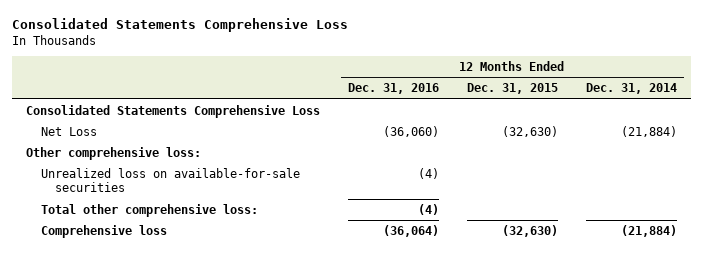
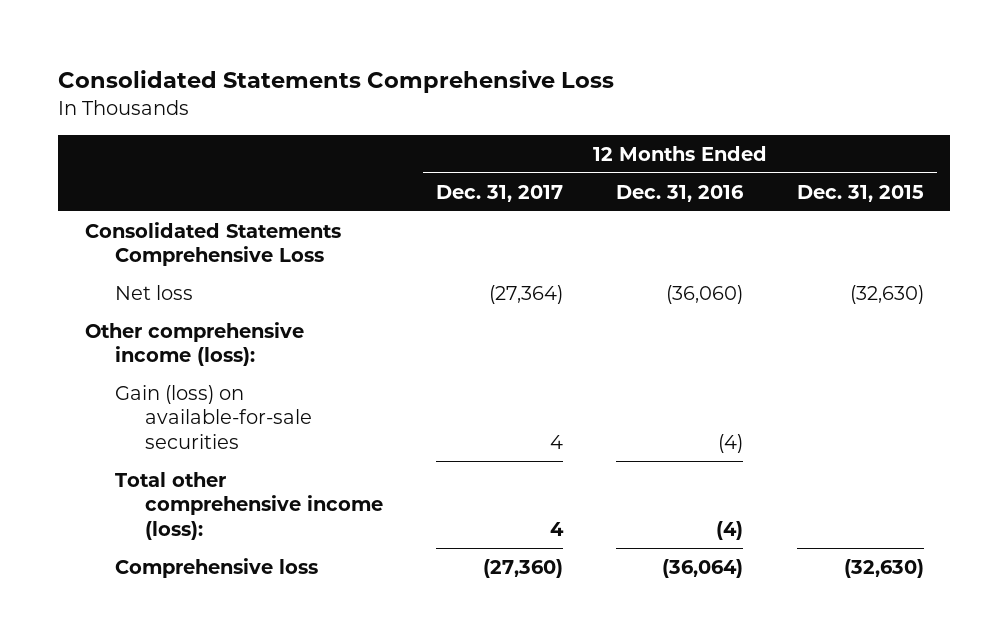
- | 12 Months Ended Dec. 31, 2016 | 12 Months Ended Dec. 31, 2015 | 12 Months Ended Dec. 31, 2014
+ | 12 Months Ended Dec. 31, 2017 | 12 Months Ended Dec. 31, 2016 | 12 Months Ended Dec. 31, 2015
- Net Loss | (36,060) | (32,630) | (21,884)
- Other comprehensive loss:
- Unrealized loss on available-for-sale securities | (4) | |
- Total other comprehensive loss: | (4) | |
+ Net loss | (27,364) | (36,060) | (32,630)
+ Other comprehensive income (loss):
+ Gain (loss) on available-for-sale securities | 4 | (4) |
+ Total other comprehensive income (loss): | 4 | (4) |

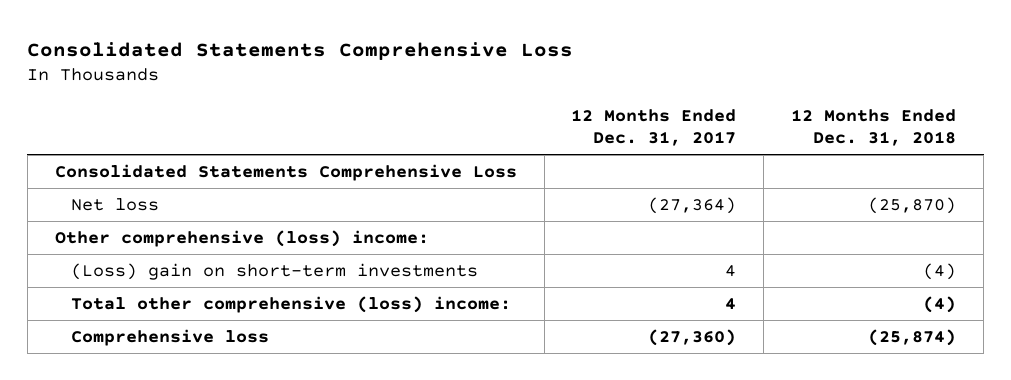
- | 12 Months Ended Dec. 31, 2017 | 12 Months Ended Dec. 31, 2016 | 12 Months Ended Dec. 31, 2015
+ | 12 Months Ended Dec. 31, 2017 | 12 Months Ended Dec. 31, 2018
- Other comprehensive income (loss):
- Gain (loss) on available-for-sale securities | 4 | (4) |
- Total other comprehensive income (loss): | 4 | (4) |
+ Other comprehensive (loss) income:
+ (Loss) gain on short-term investments | 4 | (4)
+ Total other comprehensive (loss) income: | 4 | (4)

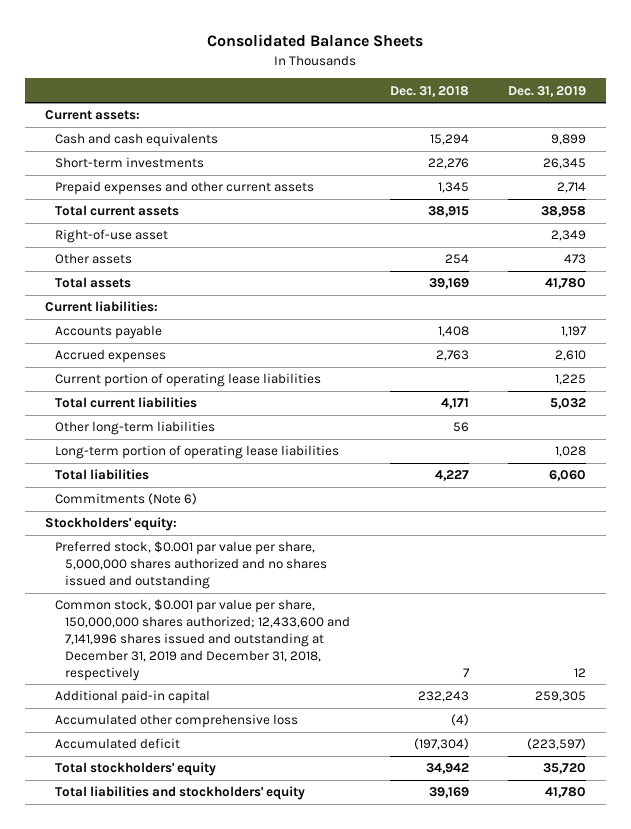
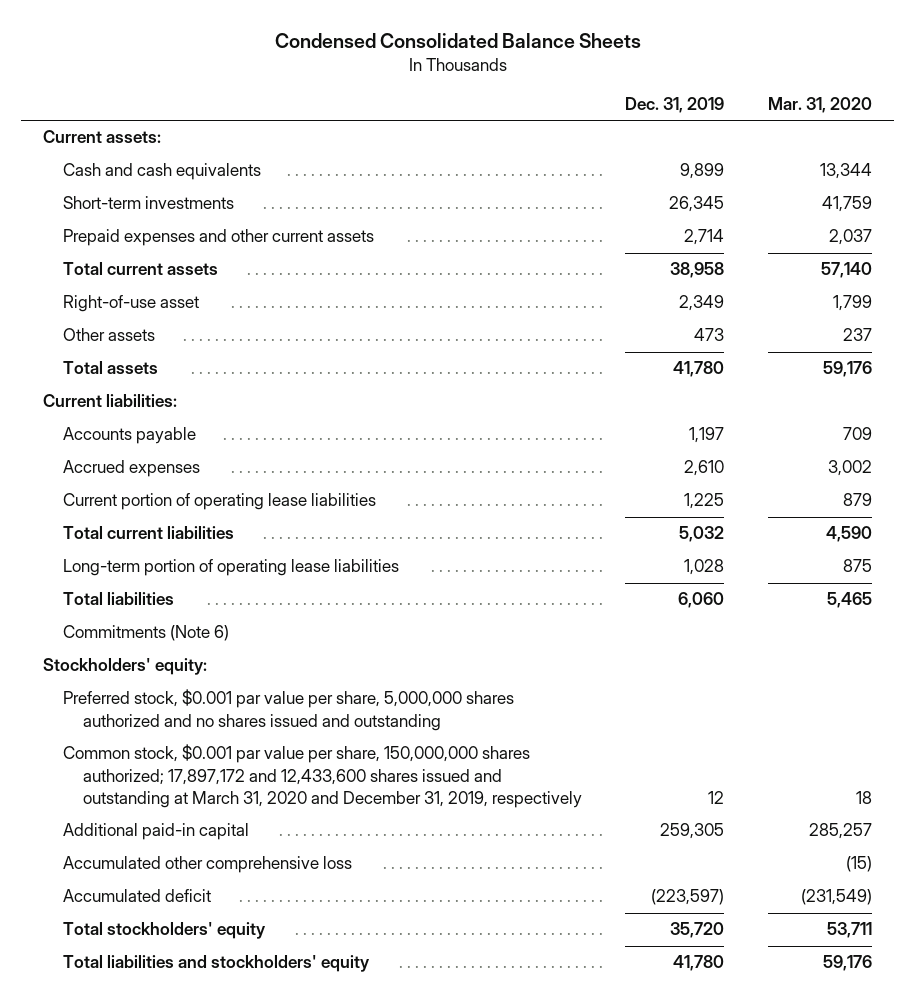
- Consolidated Balance Sheets
+ Condensed Consolidated Balance Sheets
- | Dec. 31, 2018 | Dec. 31, 2019
+ | Dec. 31, 2019 | Mar. 31, 2020
- Other long-term liabilities | 56 |
- Common stock, $0.001 par value per share, 150,000,000 shares authorized; 12,433,600 and 7,141,996 shares issued and outstanding at December 31, 2019 and December 31, 2018, respectively | 7 | 12
+ Common stock, $0.001 par value per share, 150,000,000 shares authorized; 17,897,172 and 12,433,600 shares issued and outstanding at March 31, 2020 and December 31, 2019, respectively | 12 | 18

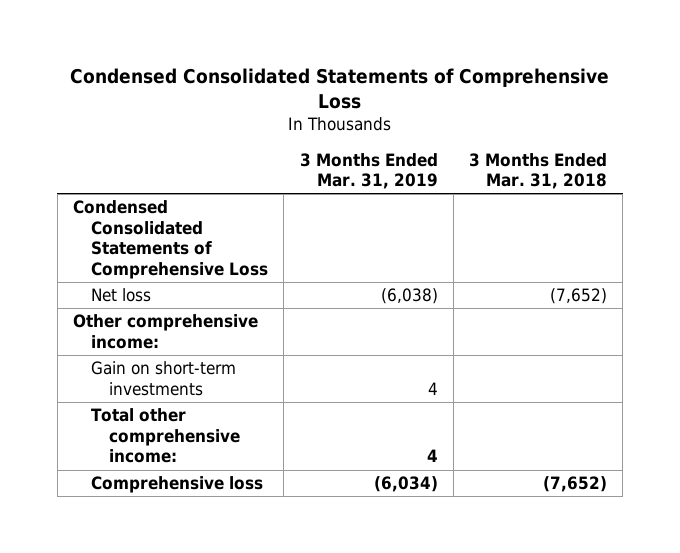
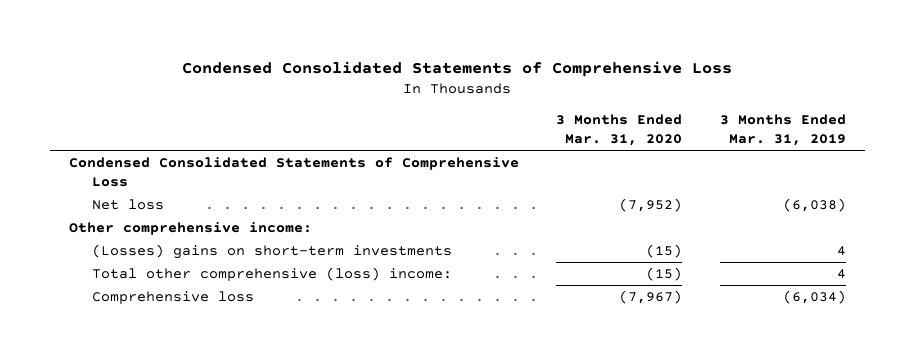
- | 3 Months Ended Mar. 31, 2019 | 3 Months Ended Mar. 31, 2018
+ | 3 Months Ended Mar. 31, 2020 | 3 Months Ended Mar. 31, 2019
- Gain on short-term investments | 4 |
- Total other comprehensive income: | 4 |
+ (Losses) gains on short-term investments | (15) | 4
+ Total other comprehensive (loss) income: | (15) | 4

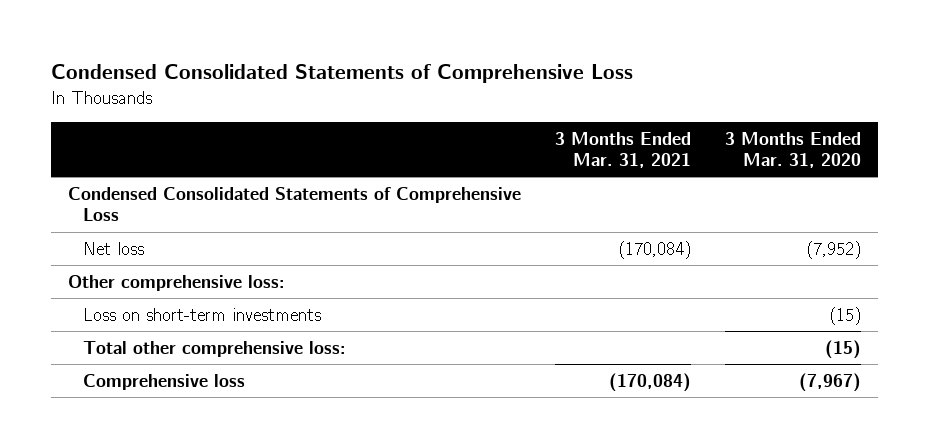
- | 3 Months Ended Mar. 31, 2020 | 3 Months Ended Mar. 31, 2019
+ | 3 Months Ended Mar. 31, 2021 | 3 Months Ended Mar. 31, 2020
- Other comprehensive income:
- (Losses) gains on short-term investments | (15) | 4
- Total other comprehensive (loss) income: | (15) | 4
+ Other comprehensive loss:
+ Loss on short-term investments | | (15)
+ Total other comprehensive loss: | | (15)

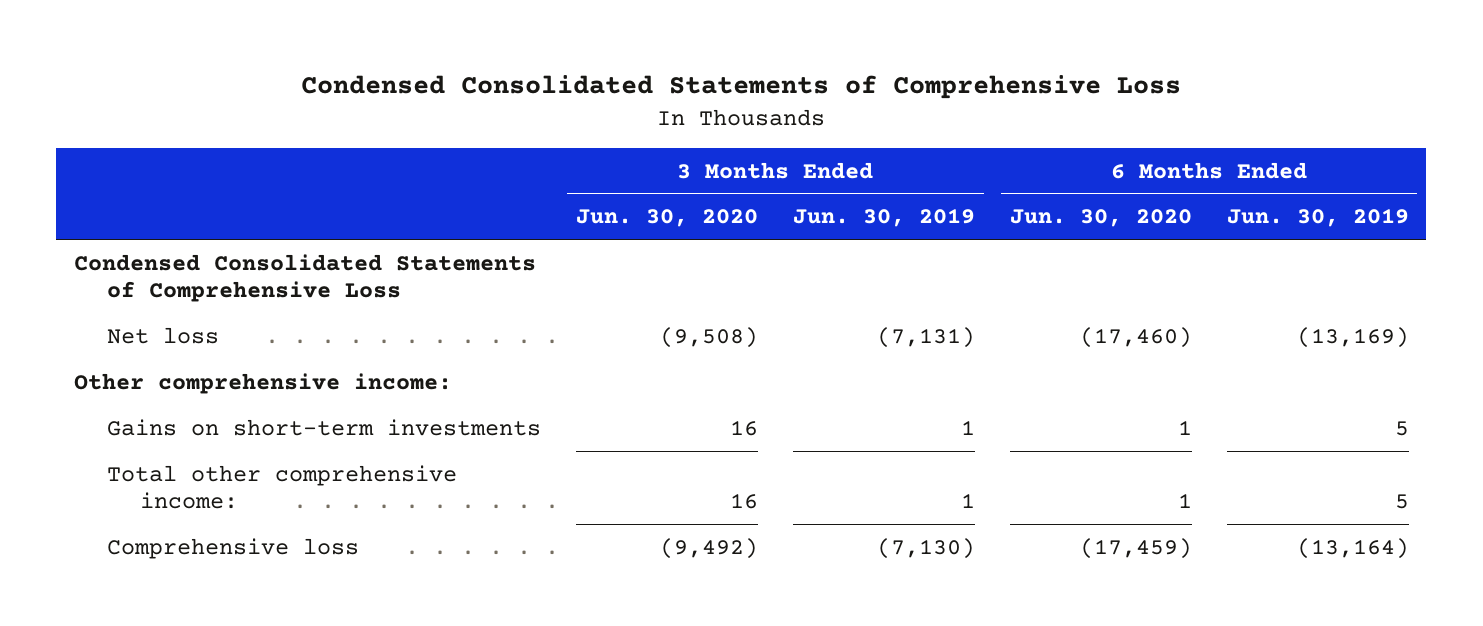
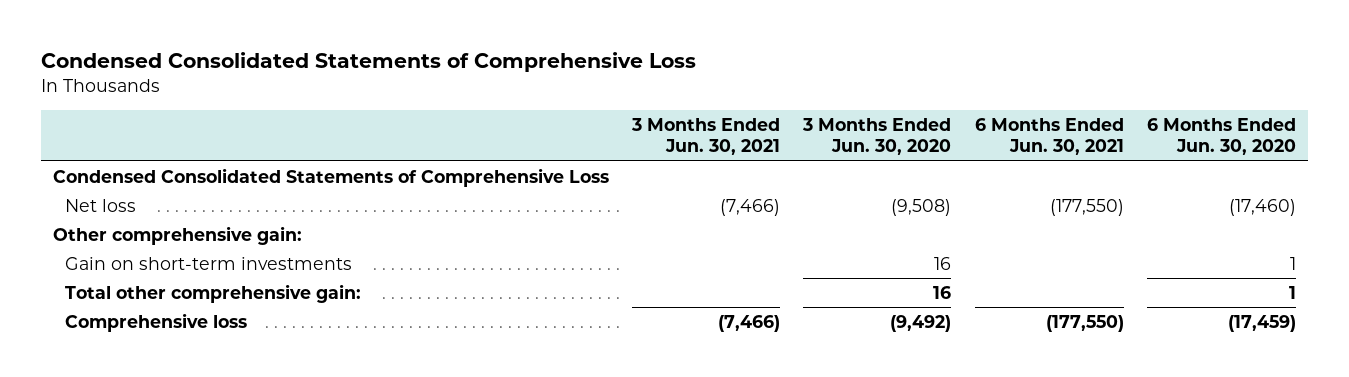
- | 3 Months Ended Jun. 30, 2020 | 3 Months Ended Jun. 30, 2019 | 6 Months Ended Jun. 30, 2020 | 6 Months Ended Jun. 30, 2019
+ | 3 Months Ended Jun. 30, 2021 | 3 Months Ended Jun. 30, 2020 | 6 Months Ended Jun. 30, 2021 | 6 Months Ended Jun. 30, 2020
- Other comprehensive income:
- Gains on short-term investments | 16 | 1 | 1 | 5
- Total other comprehensive income: | 16 | 1 | 1 | 5
+ Other comprehensive gain:
+ Gain on short-term investments | | 16 | | 1
+ Total other comprehensive gain: | | 16 | | 1

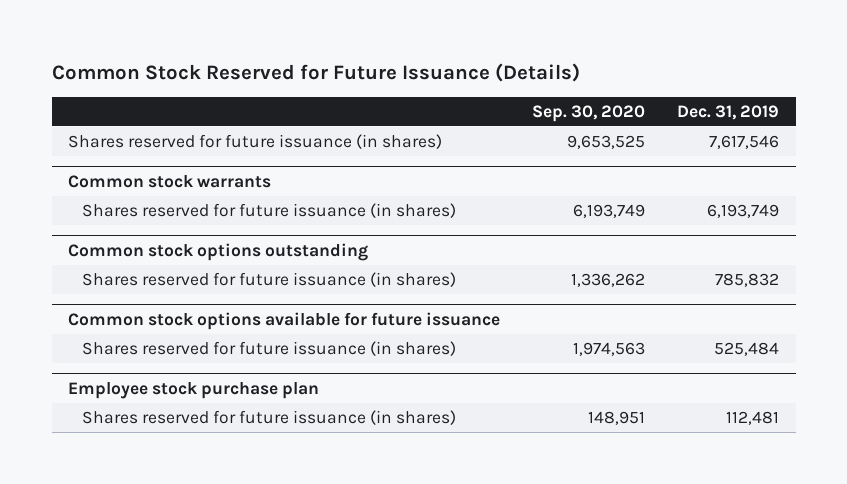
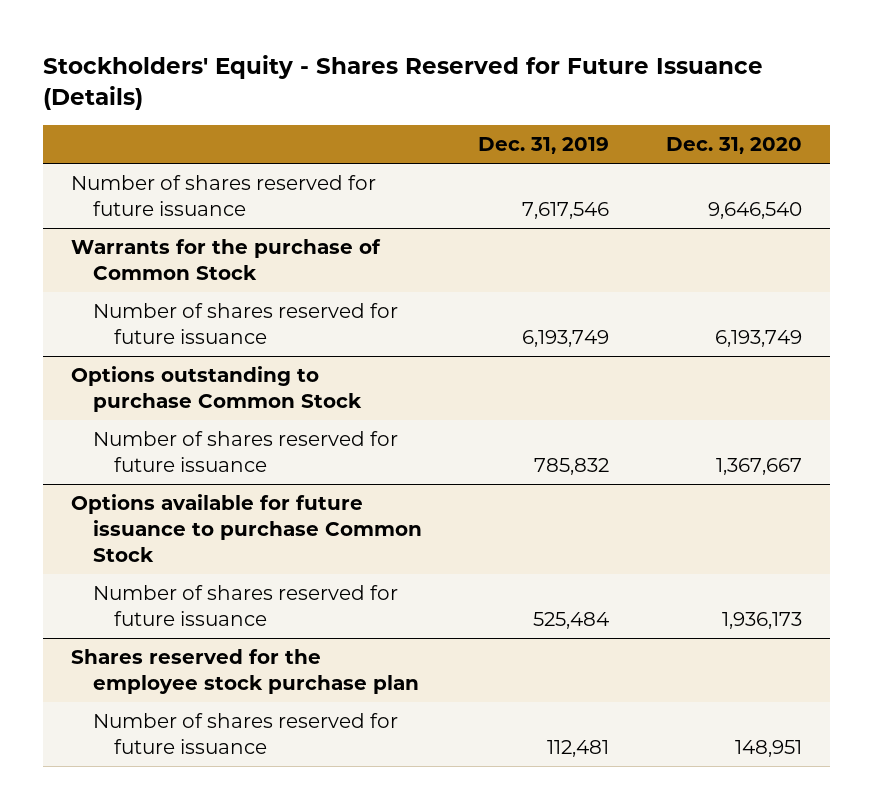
- Common Stock Reserved for Future Issuance (Details)
+ Stockholders' Equity - Shares Reserved for Future Issuance (Details)
- | Sep. 30, 2020 | Dec. 31, 2019
+ | Dec. 31, 2019 | Dec. 31, 2020
- Shares reserved for future issuance (in shares) | 9,653,525 | 7,617,546
- Common stock warrants
- Shares reserved for future issuance (in shares) | 6,193,749 | 6,193,749
- Common stock options outstanding
- Shares reserved for future issuance (in shares) | 1,336,262 | 785,832
- Common stock options available for future issuance
- Shares reserved for future issuance (in shares) | 1,974,563 | 525,484
- Employee stock purchase plan
- Shares reserved for future issuance (in shares) | 148,951 | 112,481
+ Number of shares reserved for future issuance | 7,617,546 | 9,646,540
+ Warrants for the purchase of Common Stock
+ Number of shares reserved for future issuance | 6,193,749 | 6,193,749
+ Options outstanding to purchase Common Stock
+ Number of shares reserved for future issuance | 785,832 | 1,367,667
+ Options available for future issuance to purchase Common Stock
+ Number of shares reserved for future issuance | 525,484 | 1,936,173
+ Shares reserved for the employee stock purchase plan
+ Number of shares reserved for future issuance | 112,481 | 148,951

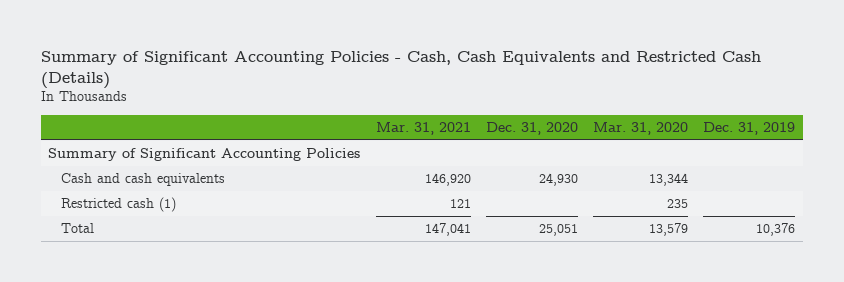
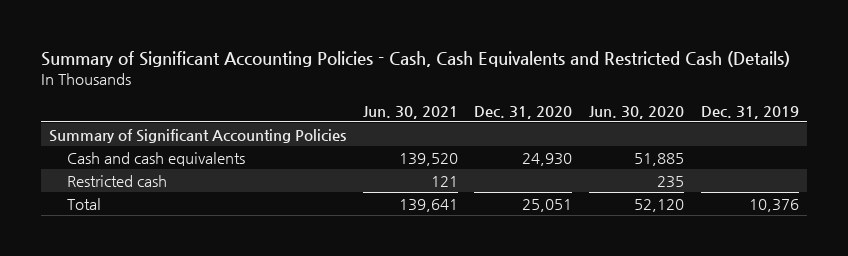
- | Mar. 31, 2021 | Dec. 31, 2020 | Mar. 31, 2020 | Dec. 31, 2019
+ | Jun. 30, 2021 | Dec. 31, 2020 | Jun. 30, 2020 | Dec. 31, 2019
- Restricted cash (1) | 121 | | 235 |
+ Restricted cash | 121 | | 235 |

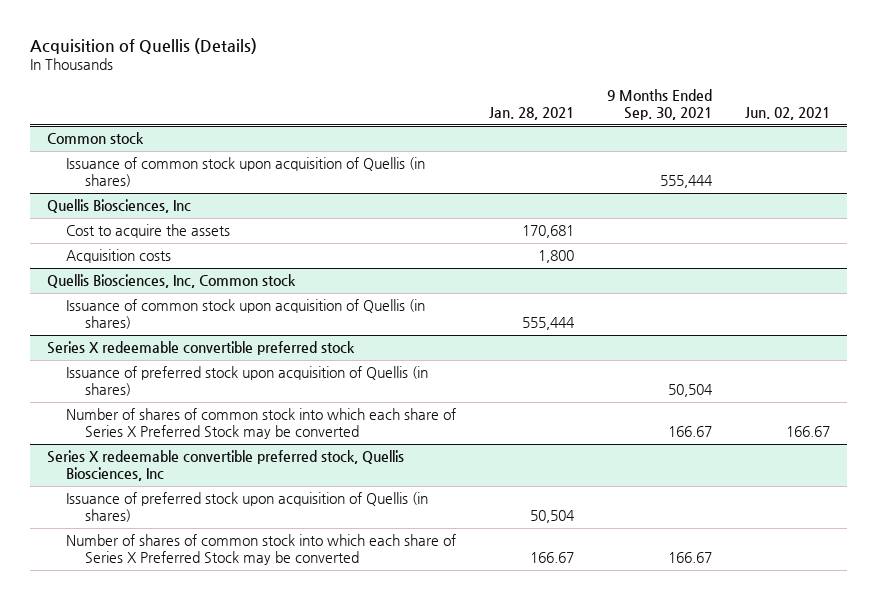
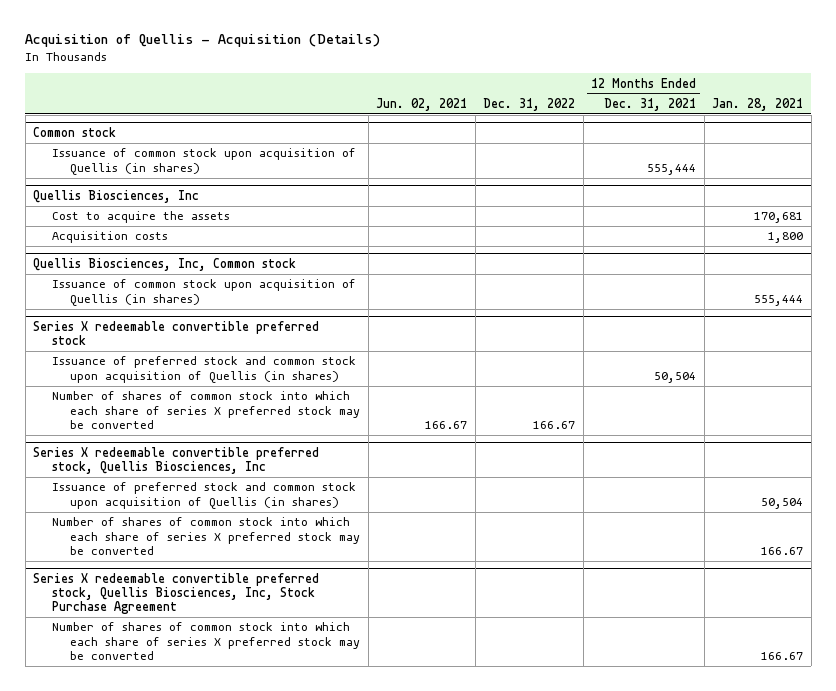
- Acquisition of Quellis (Details)
+ Acquisition of Quellis - Acquisition (Details)
- | Jan. 28, 2021 | 9 Months Ended Sep. 30, 2021 | Jun. 02, 2021
+ | Jun. 02, 2021 | Dec. 31, 2022 | 12 Months Ended Dec. 31, 2021 | Jan. 28, 2021
@ Series X redeemable convertible preferred stock
- Issuance of preferred stock upon acquisition of Quellis (in shares) | | 50,504 |
- Number of shares of common stock into which each share of Series X Preferred Stock may be converted | | 166.67 | 166.67
+ Issuance of preferred stock and common stock upon acquisition of Quellis (in shares) | | | 50,504 |
+ Number of shares of common stock into which each share of series X preferred stock may be converted | 166.67 | 166.67 | |
@ Series X redeemable convertible preferred stock, Quellis Biosciences, Inc
- Issuance of preferred stock upon acquisition of Quellis (in shares) | 50,504 | |
- Number of shares of common stock into which each share of Series X Preferred Stock may be converted | 166.67 | 166.67 |
+ Issuance of preferred stock and common stock upon acquisition of Quellis (in shares) | | | | 50,504
+ Number of shares of common stock into which each share of series X preferred stock may be converted | | | | 166.67
+ Series X redeemable convertible preferred stock, Quellis Biosciences, Inc, Stock Purchase Agreement
+ Number of shares of common stock into which each share of series X preferred stock may be converted | | | | 166.67

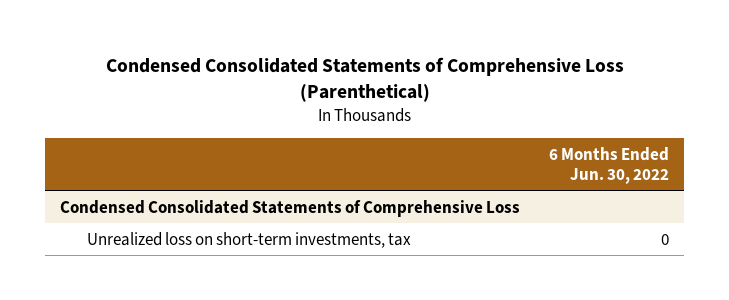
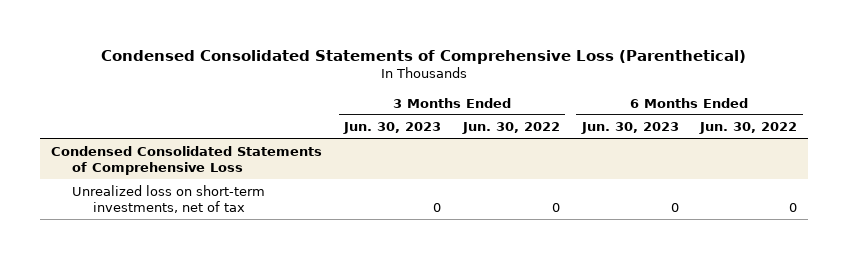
- | 6 Months Ended Jun. 30, 2022
+ | 3 Months Ended Jun. 30, 2023 | 3 Months Ended Jun. 30, 2022 | 6 Months Ended Jun. 30, 2023 | 6 Months Ended Jun. 30, 2022
- Unrealized loss on short-term investments, tax | 0
+ Unrealized loss on short-term investments, net of tax | 0 | 0 | 0 | 0

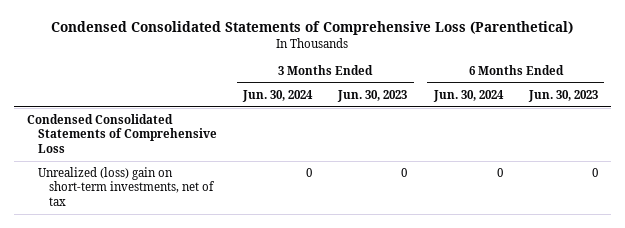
- | 3 Months Ended Jun. 30, 2023 | 3 Months Ended Jun. 30, 2022 | 6 Months Ended Jun. 30, 2023 | 6 Months Ended Jun. 30, 2022
+ | 3 Months Ended Jun. 30, 2024 | 3 Months Ended Jun. 30, 2023 | 6 Months Ended Jun. 30, 2024 | 6 Months Ended Jun. 30, 2023
- Unrealized loss on short-term investments, net of tax | 0 | 0 | 0 | 0
+ Unrealized (loss) gain on short-term investments, net of tax | 0 | 0 | 0 | 0

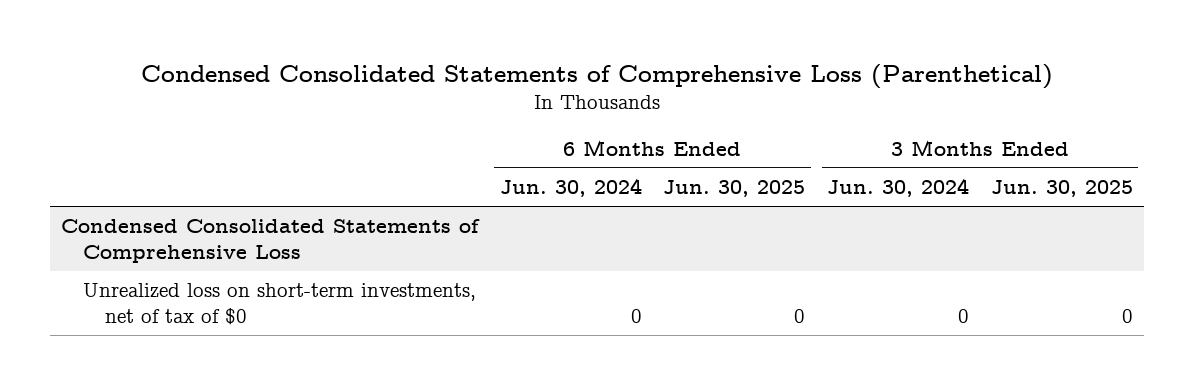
- | 3 Months Ended Jun. 30, 2024 | 3 Months Ended Jun. 30, 2023 | 6 Months Ended Jun. 30, 2024 | 6 Months Ended Jun. 30, 2023
+ | 6 Months Ended Jun. 30, 2024 | 6 Months Ended Jun. 30, 2025 | 3 Months Ended Jun. 30, 2024 | 3 Months Ended Jun. 30, 2025
- Unrealized (loss) gain on short-term investments, net of tax | 0 | 0 | 0 | 0
+ Unrealized loss on short-term investments, net of tax of $0 | 0 | 0 | 0 | 0

